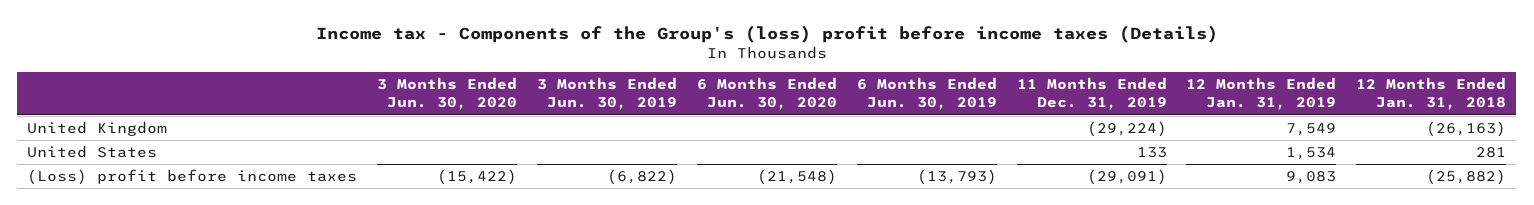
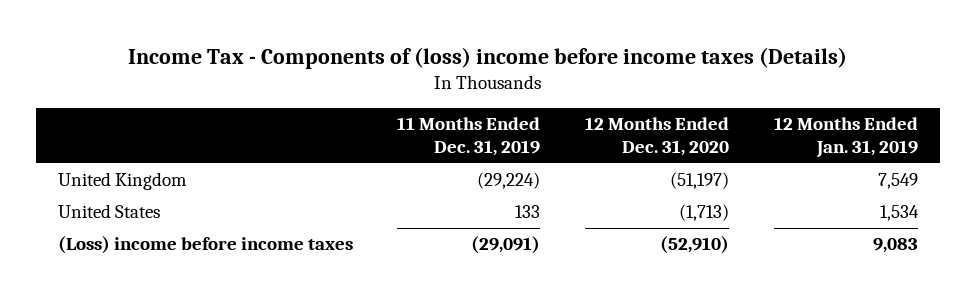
- Income tax - Components of the Group's (loss) profit before income taxes (Details)
+ Income Tax - Components of (loss) income before income taxes (Details)
- | 3 Months Ended Jun. 30, 2020 | 3 Months Ended Jun. 30, 2019 | 6 Months Ended Jun. 30, 2020 | 6 Months Ended Jun. 30, 2019 | 11 Months Ended Dec. 31, 2019 | 12 Months Ended Jan. 31, 2019 | 12 Months Ended Jan. 31, 2018
+ | 11 Months Ended Dec. 31, 2019 | 12 Months Ended Dec. 31, 2020 | 12 Months Ended Jan. 31, 2019
- (Loss) profit before income taxes | (15,422) | (6,822) | (21,548) | (13,793) | (29,091) | 9,083 | (25,882)
+ (Loss) income before income taxes | (29,091) | (52,910) | 9,083

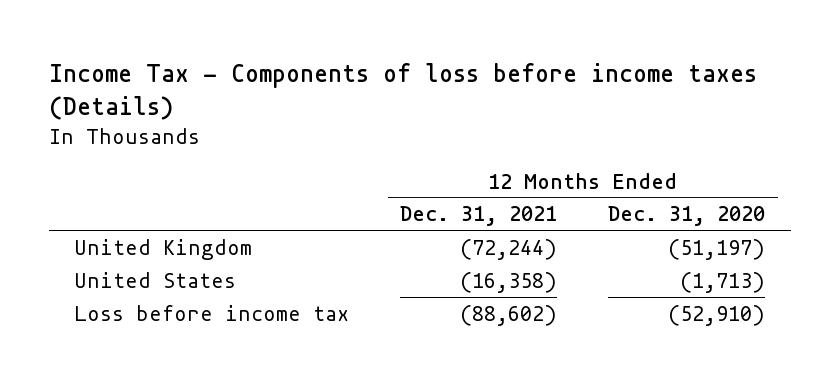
- Income Tax - Components of (loss) income before income taxes (Details)
+ Income Tax - Components of loss before income taxes (Details)
- | 11 Months Ended Dec. 31, 2019 | 12 Months Ended Dec. 31, 2020 | 12 Months Ended Jan. 31, 2019
+ | 12 Months Ended Dec. 31, 2021 | 12 Months Ended Dec. 31, 2020
- (Loss) income before income taxes | (29,091) | (52,910) | 9,083
+ Loss before income tax | (88,602) | (52,910)

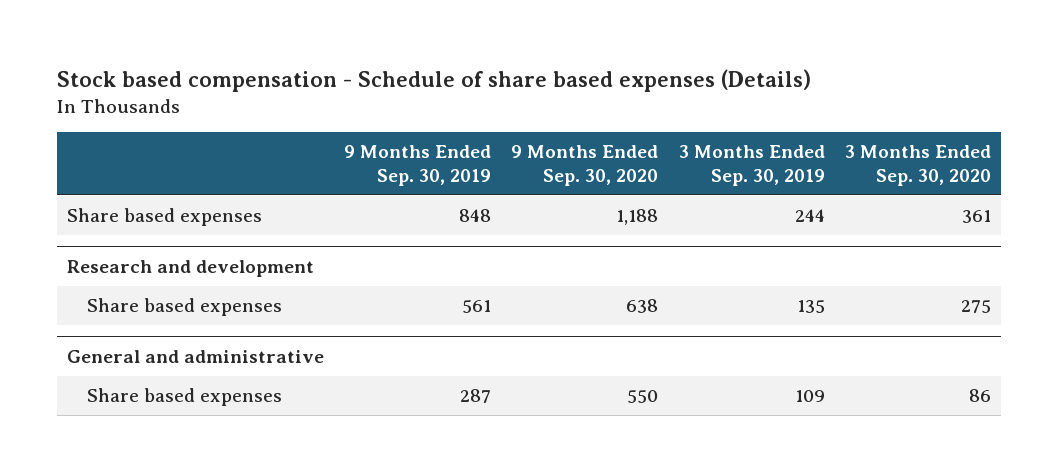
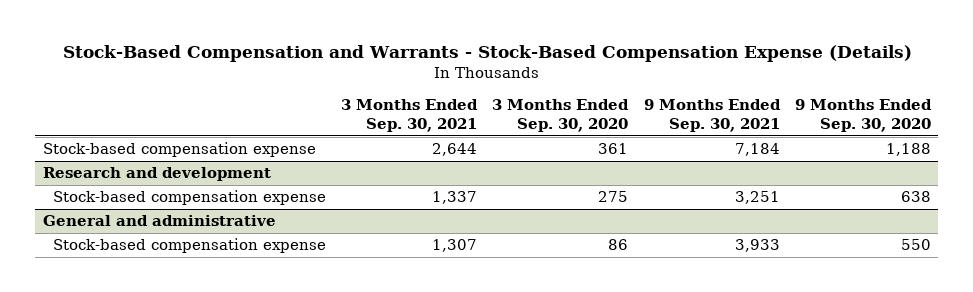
- Stock based compensation - Schedule of share based expenses (Details)
+ Stock-Based Compensation and Warrants - Stock-Based Compensation Expense (Details)
- | 9 Months Ended Sep. 30, 2019 | 9 Months Ended Sep. 30, 2020 | 3 Months Ended Sep. 30, 2019 | 3 Months Ended Sep. 30, 2020
+ | 3 Months Ended Sep. 30, 2021 | 3 Months Ended Sep. 30, 2020 | 9 Months Ended Sep. 30, 2021 | 9 Months Ended Sep. 30, 2020
- Share based expenses | 848 | 1,188 | 244 | 361
+ Stock-based compensation expense | 2,644 | 361 | 7,184 | 1,188
@ Research and development
- Share based expenses | 561 | 638 | 135 | 275
+ Stock-based compensation expense | 1,337 | 275 | 3,251 | 638
@ General and administrative
- Share based expenses | 287 | 550 | 109 | 86
+ Stock-based compensation expense | 1,307 | 86 | 3,933 | 550

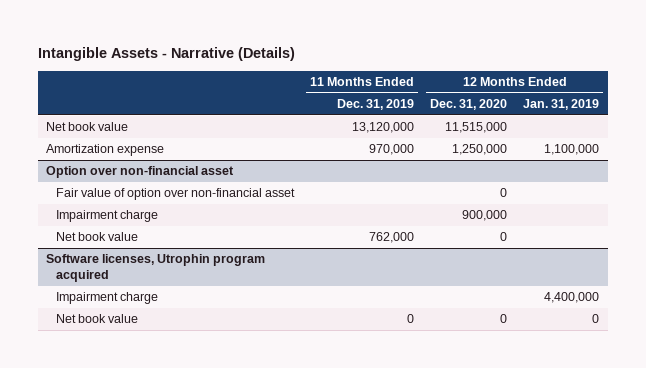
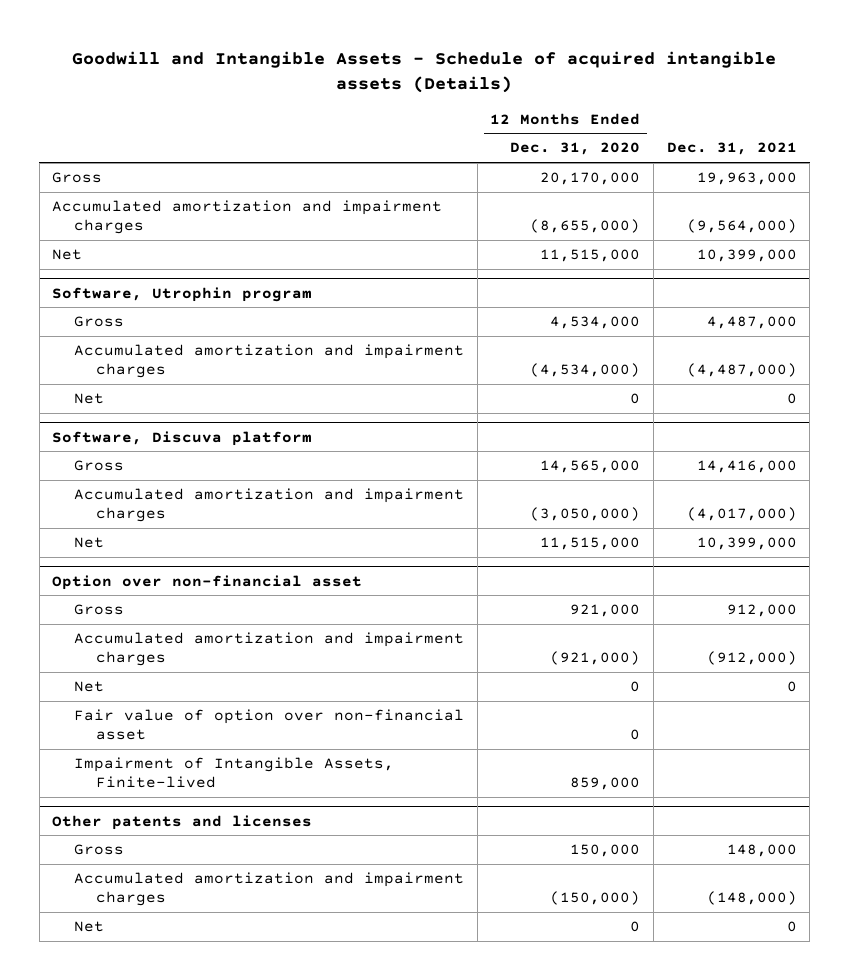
- Intangible Assets - Narrative (Details)
+ Goodwill and Intangible Assets - Schedule of acquired intangible assets (Details)
- | 11 Months Ended Dec. 31, 2019 | 12 Months Ended Dec. 31, 2020 | 12 Months Ended Jan. 31, 2019
+ | 12 Months Ended Dec. 31, 2020 | Dec. 31, 2021
- Net book value | 13,120,000 | 11,515,000 |
- Amortization expense | 970,000 | 1,250,000 | 1,100,000
+ Gross | 20,170,000 | 19,963,000
+ Accumulated amortization and impairment charges | (8,655,000) | (9,564,000)
+ Net | 11,515,000 | 10,399,000
+ Software, Utrophin program
+ Gross | 4,534,000 | 4,487,000
+ Accumulated amortization and impairment charges | (4,534,000) | (4,487,000)
+ Net | 0 | 0
+ Software, Discuva platform
+ Gross | 14,565,000 | 14,416,000
+ Accumulated amortization and impairment charges | (3,050,000) | (4,017,000)
+ Net | 11,515,000 | 10,399,000
@ Option over non-financial asset
+ Gross | 921,000 | 912,000
+ Accumulated amortization and impairment charges | (921,000) | (912,000)
+ Net | 0 | 0
- Impairment charge | | 900,000 |
- Net book value | 762,000 | 0 |
- Software licenses, Utrophin program acquired
- Impairment charge | | | 4,400,000
- Net book value | 0 | 0 | 0
@ Option over non-financial asset
+ Impairment of Intangible Assets, Finite-lived | 859,000 |
+ Other patents and licenses
+ Gross | 150,000 | 148,000
+ Accumulated amortization and impairment charges | (150,000) | (148,000)
+ Net | 0 | 0

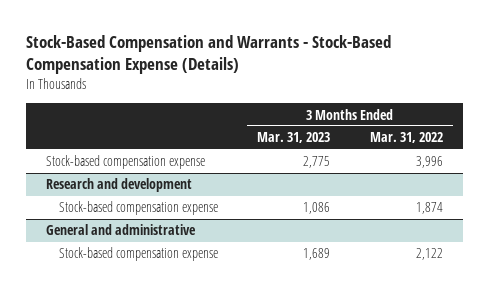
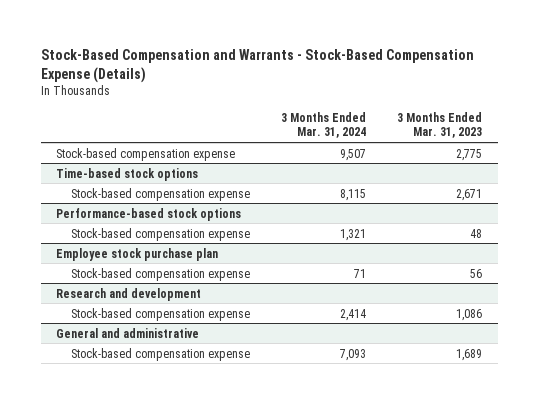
- | 3 Months Ended Mar. 31, 2023 | 3 Months Ended Mar. 31, 2022
+ | 3 Months Ended Mar. 31, 2024 | 3 Months Ended Mar. 31, 2023
+ Time-based stock options
+ Stock-based compensation expense | 8,115 | 2,671
+ Performance-based stock options
+ Stock-based compensation expense | 1,321 | 48
+ Employee stock purchase plan
+ Stock-based compensation expense | 71 | 56

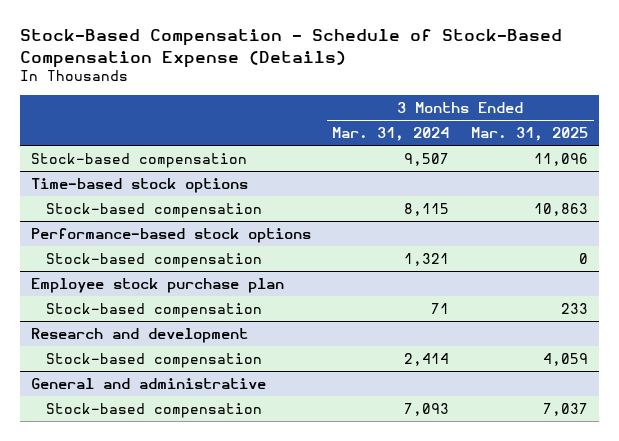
- Stock-Based Compensation and Warrants - Stock-Based Compensation Expense (Details)
+ Stock-Based Compensation - Schedule of Stock-Based Compensation Expense (Details)
- | 3 Months Ended Mar. 31, 2024 | 3 Months Ended Mar. 31, 2023
+ | 3 Months Ended Mar. 31, 2024 | 3 Months Ended Mar. 31, 2025
- Stock-based compensation expense | 9,507 | 2,775
+ Stock-based compensation | 9,507 | 11,096
@ Time-based stock options
- Stock-based compensation expense | 8,115 | 2,671
+ Stock-based compensation | 8,115 | 10,863
@ Performance-based stock options
- Stock-based compensation expense | 1,321 | 48
+ Stock-based compensation | 1,321 | 0
@ Employee stock purchase plan
- Stock-based compensation expense | 71 | 56
+ Stock-based compensation | 71 | 233
@ Research and development
- Stock-based compensation expense | 2,414 | 1,086
+ Stock-based compensation | 2,414 | 4,059
@ General and administrative
- Stock-based compensation expense | 7,093 | 1,689
+ Stock-based compensation | 7,093 | 7,037

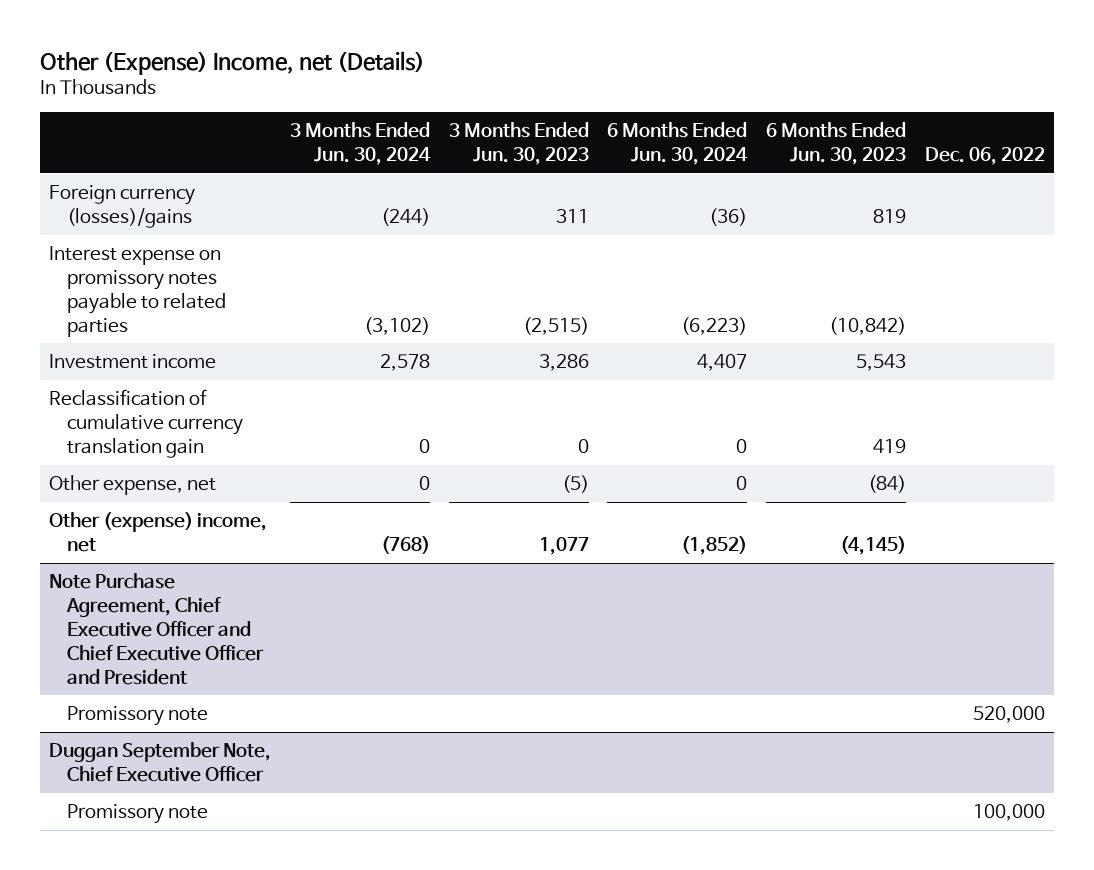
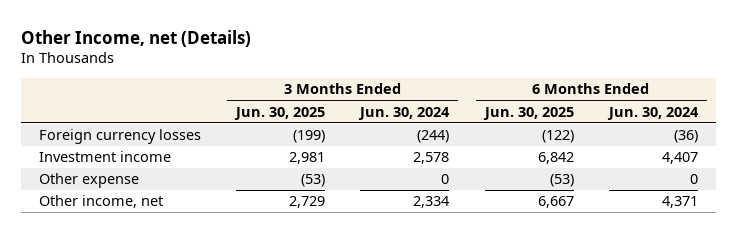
- Other (Expense) Income, net (Details)
+ Other Income, net (Details)
- | 3 Months Ended Jun. 30, 2024 | 3 Months Ended Jun. 30, 2023 | 6 Months Ended Jun. 30, 2024 | 6 Months Ended Jun. 30, 2023 | Dec. 06, 2022
+ | 3 Months Ended Jun. 30, 2025 | 3 Months Ended Jun. 30, 2024 | 6 Months Ended Jun. 30, 2025 | 6 Months Ended Jun. 30, 2024
- Foreign currency (losses)/gains | (244) | 311 | (36) | 819 |
- Interest expense on promissory notes payable to related parties | (3,102) | (2,515) | (6,223) | (10,842) |
+ Foreign currency losses | (199) | (244) | (122) | (36)
- Reclassification of cumulative currency translation gain | 0 | 0 | 0 | 419 |
- Other expense, net | 0 | (5) | 0 | (84) |
- Other (expense) income, net | (768) | 1,077 | (1,852) | (4,145) |
- Note Purchase Agreement, Chief Executive Officer and Chief Executive Officer and President
- Promissory note | | | | | 520,000
- Duggan September Note, Chief Executive Officer
- Promissory note | | | | | 100,000
+ Other expense | (53) | 0 | (53) | 0
+ Other income, net | 2,729 | 2,334 | 6,667 | 4,371

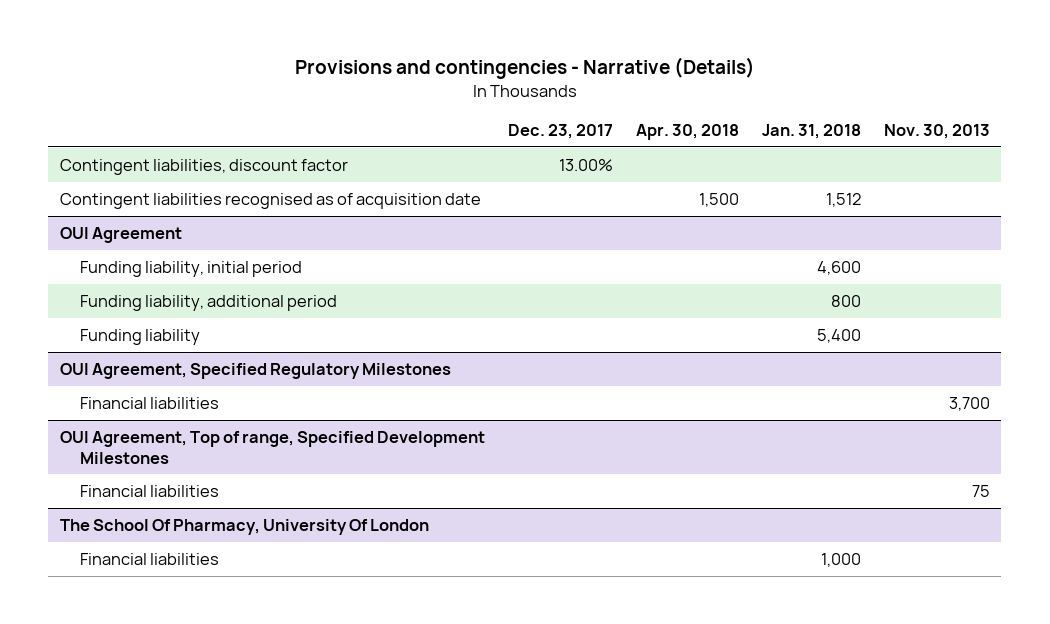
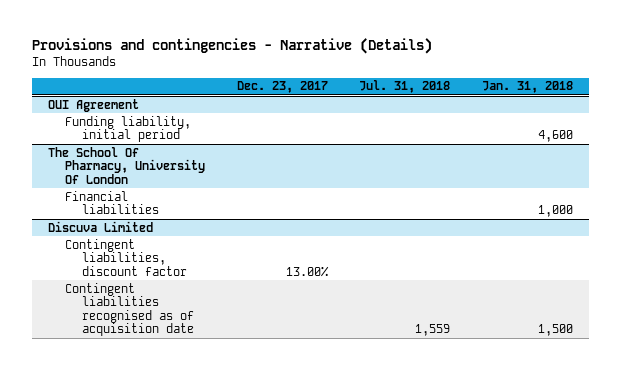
- | Dec. 23, 2017 | Apr. 30, 2018 | Jan. 31, 2018 | Nov. 30, 2013
+ | Dec. 23, 2017 | Jul. 31, 2018 | Jan. 31, 2018
- Contingent liabilities, discount factor | 13.00% | | |
- Contingent liabilities recognised as of acquisition date | | 1,500 | 1,512 |
@ OUI Agreement
- Funding liability, additional period | | | 800 |
- Funding liability | | | 5,400 |
- OUI Agreement, Specified Regulatory Milestones
- Financial liabilities | | | | 3,700
- OUI Agreement, Top of range, Specified Development Milestones
- Financial liabilities | | | | 75
+ Discuva Limited
+ Contingent liabilities, discount factor | 13.00% | |
+ Contingent liabilities recognised as of acquisition date | | 1,559 | 1,500

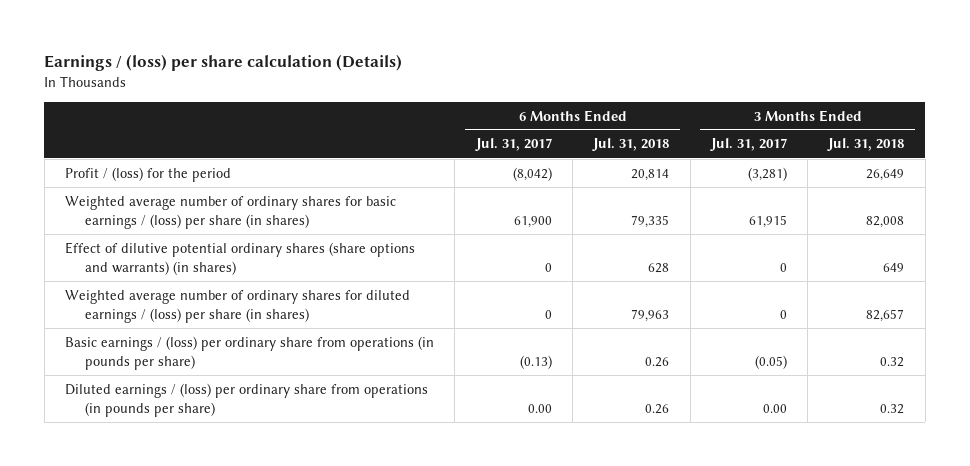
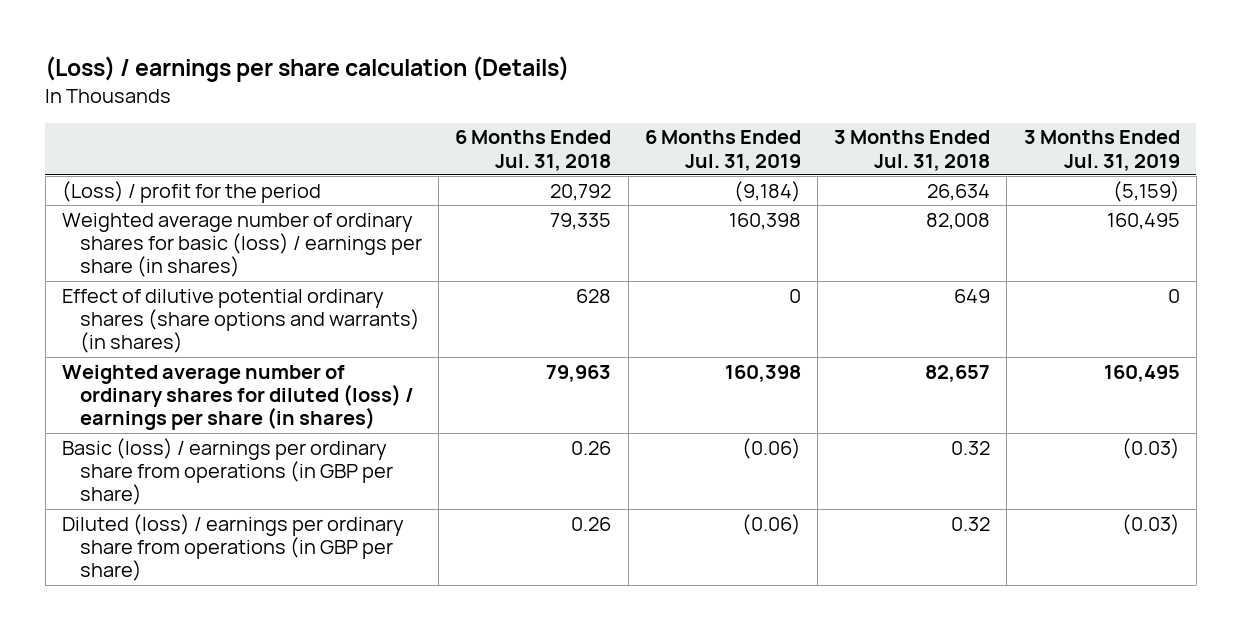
- Earnings / (loss) per share calculation (Details)
+ (Loss) / earnings per share calculation (Details)
- | 6 Months Ended Jul. 31, 2017 | 6 Months Ended Jul. 31, 2018 | 3 Months Ended Jul. 31, 2017 | 3 Months Ended Jul. 31, 2018
+ | 6 Months Ended Jul. 31, 2018 | 6 Months Ended Jul. 31, 2019 | 3 Months Ended Jul. 31, 2018 | 3 Months Ended Jul. 31, 2019
- Profit / (loss) for the period | (8,042) | 20,814 | (3,281) | 26,649
- Weighted average number of ordinary shares for basic earnings / (loss) per share (in shares) | 61,900 | 79,335 | 61,915 | 82,008
+ (Loss) / profit for the period | 20,792 | (9,184) | 26,634 | (5,159)
+ Weighted average number of ordinary shares for basic (loss) / earnings per share (in shares) | 79,335 | 160,398 | 82,008 | 160,495
- Weighted average number of ordinary shares for diluted earnings / (loss) per share (in shares) | 0 | 79,963 | 0 | 82,657
- Basic earnings / (loss) per ordinary share from operations (in pounds per share) | (0.13) | 0.26 | (0.05) | 0.32
- Diluted earnings / (loss) per ordinary share from operations (in pounds per share) | 0.00 | 0.26 | 0.00 | 0.32
+ Weighted average number of ordinary shares for diluted (loss) / earnings per share (in shares) | 79,963 | 160,398 | 82,657 | 160,495
+ Basic (loss) / earnings per ordinary share from operations (in GBP per share) | 0.26 | (0.06) | 0.32 | (0.03)
+ Diluted (loss) / earnings per ordinary share from operations (in GBP per share) | 0.26 | (0.06) | 0.32 | (0.03)

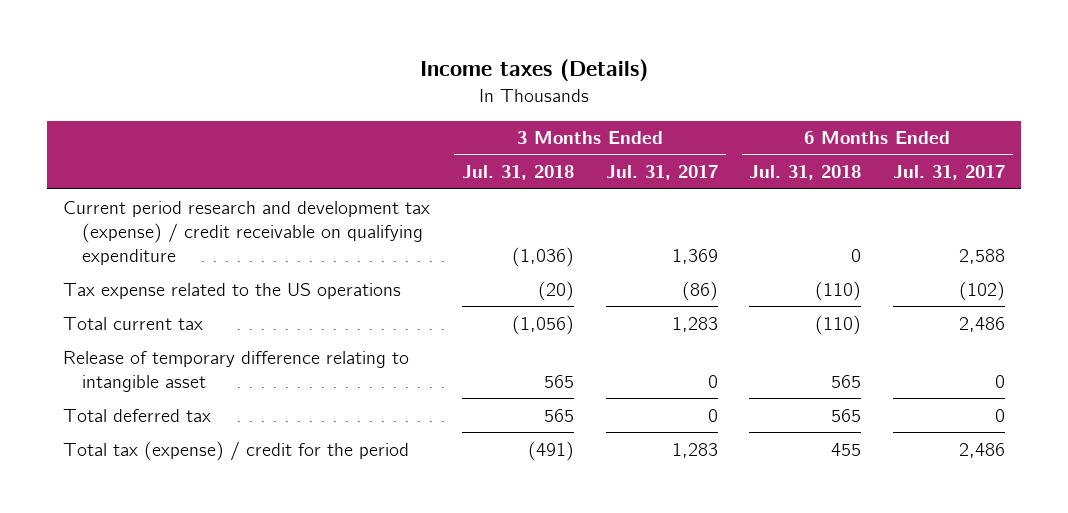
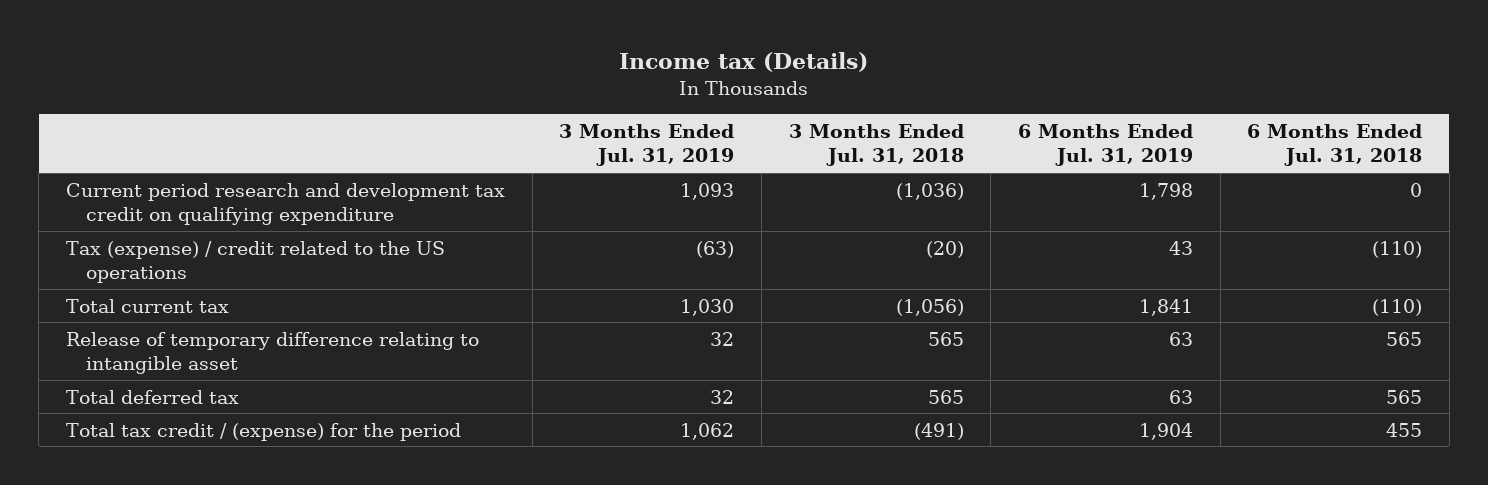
- Income taxes (Details)
+ Income tax (Details)
- | 3 Months Ended Jul. 31, 2018 | 3 Months Ended Jul. 31, 2017 | 6 Months Ended Jul. 31, 2018 | 6 Months Ended Jul. 31, 2017
+ | 3 Months Ended Jul. 31, 2019 | 3 Months Ended Jul. 31, 2018 | 6 Months Ended Jul. 31, 2019 | 6 Months Ended Jul. 31, 2018
- Current period research and development tax (expense) / credit receivable on qualifying expenditure | (1,036) | 1,369 | 0 | 2,588
- Tax expense related to the US operations | (20) | (86) | (110) | (102)
+ Current period research and development tax credit on qualifying expenditure | 1,093 | (1,036) | 1,798 | 0
+ Tax (expense) / credit related to the US operations | (63) | (20) | 43 | (110)
- Total tax (expense) / credit for the period | (491) | 1,283 | 455 | 2,486
+ Total tax credit / (expense) for the period | 1,062 | (491) | 1,904 | 455

